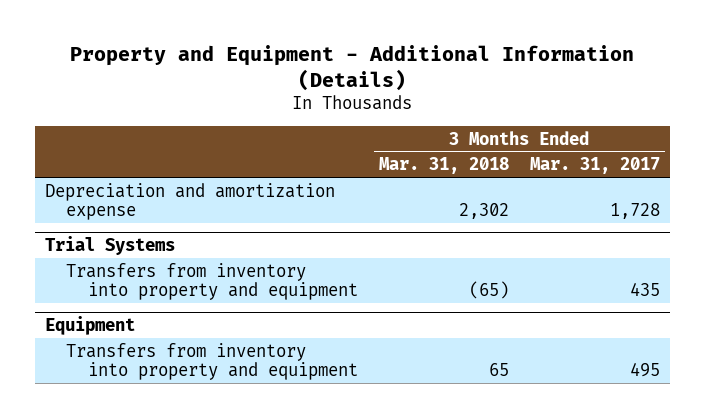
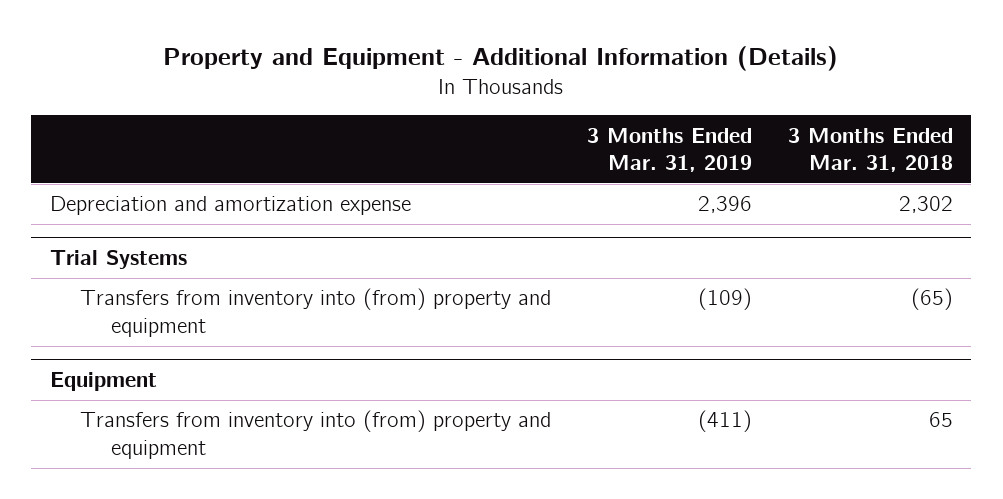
- | 3 Months Ended Mar. 31, 2018 | 3 Months Ended Mar. 31, 2017
+ | 3 Months Ended Mar. 31, 2019 | 3 Months Ended Mar. 31, 2018
@ Trial Systems
- Transfers from inventory into property and equipment | (65) | 435
+ Transfers from inventory into (from) property and equipment | (109) | (65)
@ Equipment
- Transfers from inventory into property and equipment | 65 | 495
+ Transfers from inventory into (from) property and equipment | (411) | 65

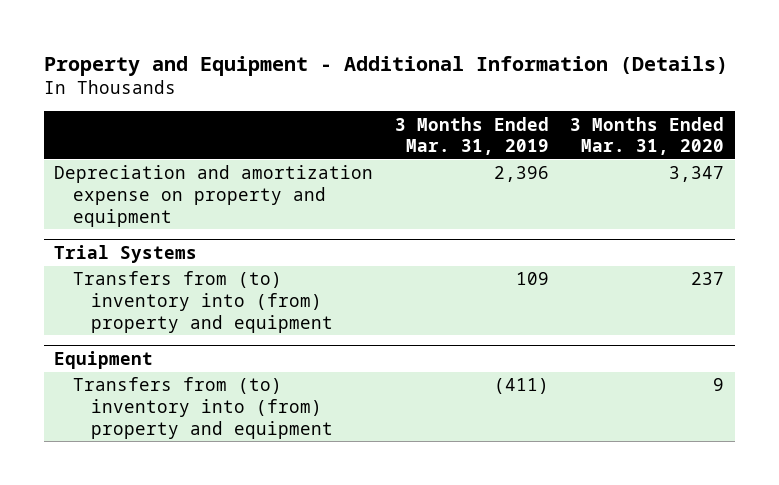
- | 3 Months Ended Mar. 31, 2019 | 3 Months Ended Mar. 31, 2018
+ | 3 Months Ended Mar. 31, 2019 | 3 Months Ended Mar. 31, 2020
- Depreciation and amortization expense | 2,396 | 2,302
+ Depreciation and amortization expense on property and equipment | 2,396 | 3,347
@ Trial Systems
- Transfers from inventory into (from) property and equipment | (109) | (65)
+ Transfers from (to) inventory into (from) property and equipment | 109 | 237
@ Equipment
- Transfers from inventory into (from) property and equipment | (411) | 65
+ Transfers from (to) inventory into (from) property and equipment | (411) | 9

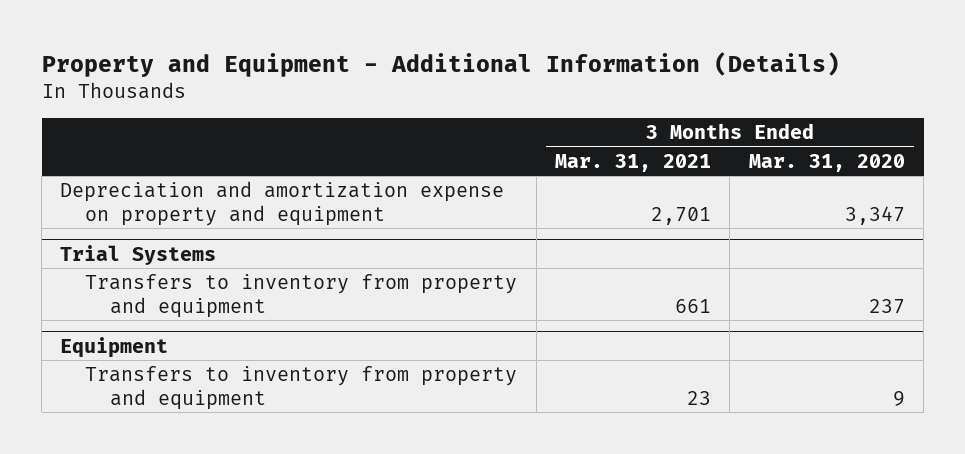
- | 3 Months Ended Mar. 31, 2019 | 3 Months Ended Mar. 31, 2020
+ | 3 Months Ended Mar. 31, 2021 | 3 Months Ended Mar. 31, 2020
@ Trial Systems
- Transfers from (to) inventory into (from) property and equipment | 109 | 237
+ Transfers to inventory from property and equipment | 661 | 237
@ Equipment
- Transfers from (to) inventory into (from) property and equipment | (411) | 9
+ Transfers to inventory from property and equipment | 23 | 9

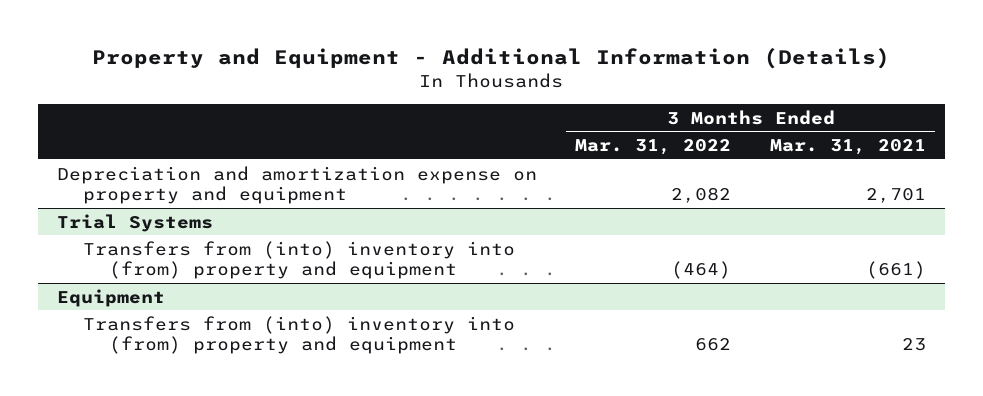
- | 3 Months Ended Mar. 31, 2021 | 3 Months Ended Mar. 31, 2020
+ | 3 Months Ended Mar. 31, 2022 | 3 Months Ended Mar. 31, 2021
@ Trial Systems
- Transfers to inventory from property and equipment | 661 | 237
+ Transfers from (into) inventory into (from) property and equipment | (464) | (661)
@ Equipment
- Transfers to inventory from property and equipment | 23 | 9
+ Transfers from (into) inventory into (from) property and equipment | 662 | 23

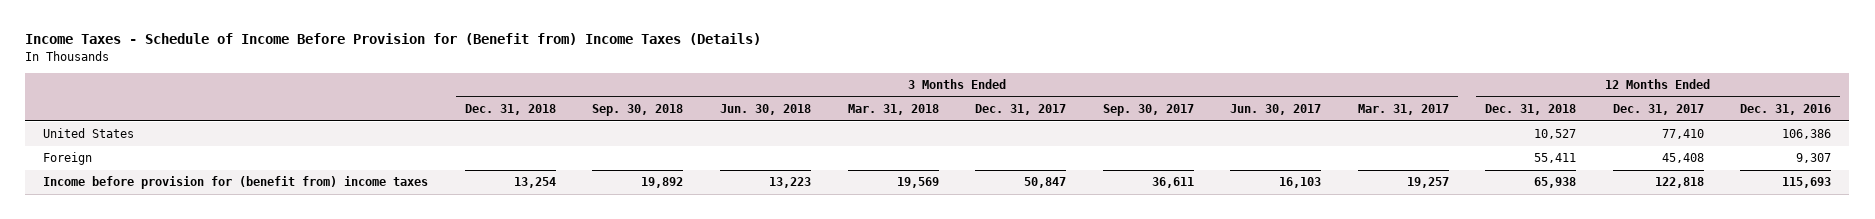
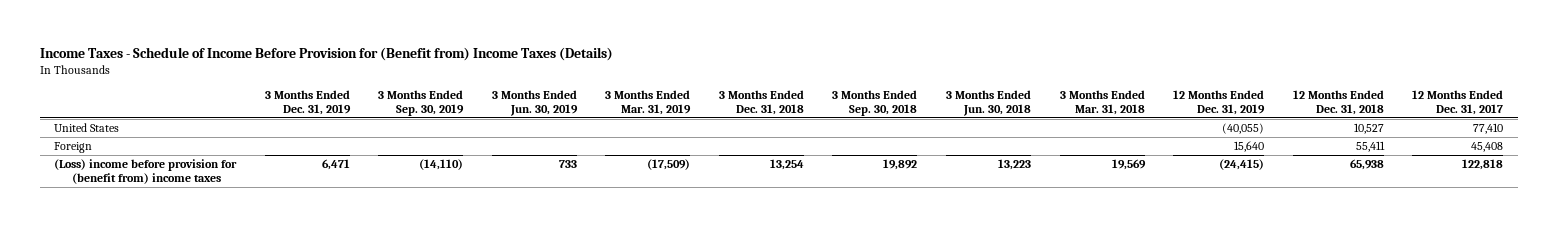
- | 3 Months Ended Dec. 31, 2018 | 3 Months Ended Sep. 30, 2018 | 3 Months Ended Jun. 30, 2018 | 3 Months Ended Mar. 31, 2018 | 3 Months Ended Dec. 31, 2017 | 3 Months Ended Sep. 30, 2017 | 3 Months Ended Jun. 30, 2017 | 3 Months Ended Mar. 31, 2017 | 12 Months Ended Dec. 31, 2018 | 12 Months Ended Dec. 31, 2017 | 12 Months Ended Dec. 31, 2016
+ | 3 Months Ended Dec. 31, 2019 | 3 Months Ended Sep. 30, 2019 | 3 Months Ended Jun. 30, 2019 | 3 Months Ended Mar. 31, 2019 | 3 Months Ended Dec. 31, 2018 | 3 Months Ended Sep. 30, 2018 | 3 Months Ended Jun. 30, 2018 | 3 Months Ended Mar. 31, 2018 | 12 Months Ended Dec. 31, 2019 | 12 Months Ended Dec. 31, 2018 | 12 Months Ended Dec. 31, 2017
- Income before provision for (benefit from) income taxes | 13,254 | 19,892 | 13,223 | 19,569 | 50,847 | 36,611 | 16,103 | 19,257 | 65,938 | 122,818 | 115,693
+ (Loss) income before provision for (benefit from) income taxes | 6,471 | (14,110) | 733 | (17,509) | 13,254 | 19,892 | 13,223 | 19,569 | (24,415) | 65,938 | 122,818

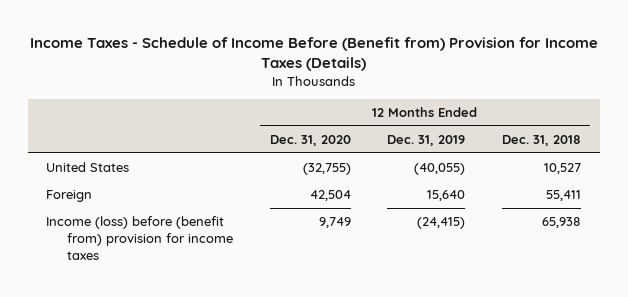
- Income Taxes - Schedule of Income Before Provision for (Benefit from) Income Taxes (Details)
+ Income Taxes - Schedule of Income Before (Benefit from) Provision for Income Taxes (Details)
- | 3 Months Ended Dec. 31, 2019 | 3 Months Ended Sep. 30, 2019 | 3 Months Ended Jun. 30, 2019 | 3 Months Ended Mar. 31, 2019 | 3 Months Ended Dec. 31, 2018 | 3 Months Ended Sep. 30, 2018 | 3 Months Ended Jun. 30, 2018 | 3 Months Ended Mar. 31, 2018 | 12 Months Ended Dec. 31, 2019 | 12 Months Ended Dec. 31, 2018 | 12 Months Ended Dec. 31, 2017
+ | 12 Months Ended Dec. 31, 2020 | 12 Months Ended Dec. 31, 2019 | 12 Months Ended Dec. 31, 2018
- (Loss) income before provision for (benefit from) income taxes | 6,471 | (14,110) | 733 | (17,509) | 13,254 | 19,892 | 13,223 | 19,569 | (24,415) | 65,938 | 122,818
+ Income (loss) before (benefit from) provision for income taxes | 9,749 | (24,415) | 65,938

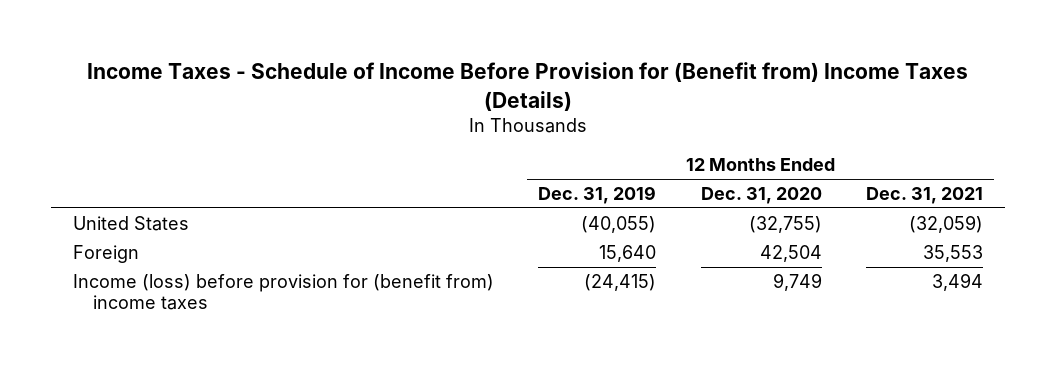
- Income Taxes - Schedule of Income Before (Benefit from) Provision for Income Taxes (Details)
+ Income Taxes - Schedule of Income Before Provision for (Benefit from) Income Taxes (Details)
- | 12 Months Ended Dec. 31, 2020 | 12 Months Ended Dec. 31, 2019 | 12 Months Ended Dec. 31, 2018
+ | 12 Months Ended Dec. 31, 2019 | 12 Months Ended Dec. 31, 2020 | 12 Months Ended Dec. 31, 2021
- Income (loss) before (benefit from) provision for income taxes | 9,749 | (24,415) | 65,938
+ Income (loss) before provision for (benefit from) income taxes | (24,415) | 9,749 | 3,494

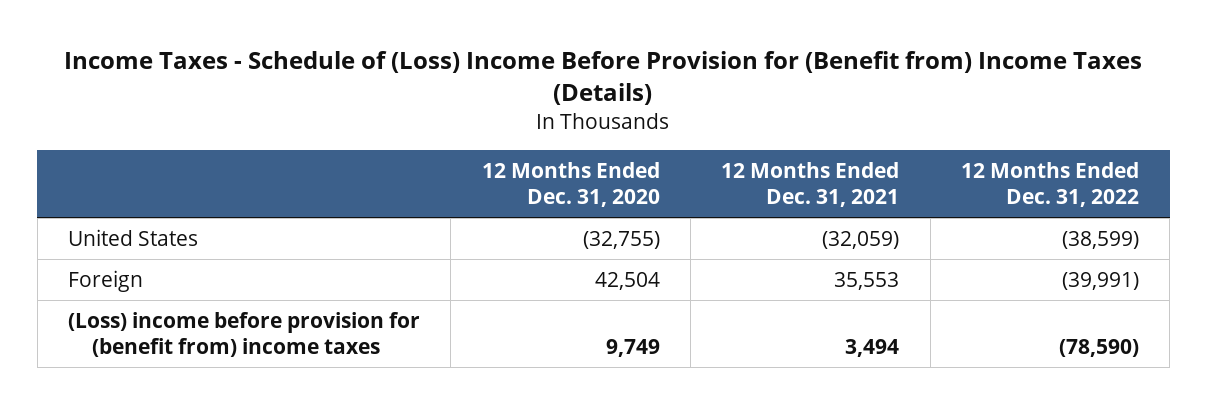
- Income Taxes - Schedule of Income Before Provision for (Benefit from) Income Taxes (Details)
+ Income Taxes - Schedule of (Loss) Income Before Provision for (Benefit from) Income Taxes (Details)
- | 12 Months Ended Dec. 31, 2019 | 12 Months Ended Dec. 31, 2020 | 12 Months Ended Dec. 31, 2021
+ | 12 Months Ended Dec. 31, 2020 | 12 Months Ended Dec. 31, 2021 | 12 Months Ended Dec. 31, 2022
- Income (loss) before provision for (benefit from) income taxes | (24,415) | 9,749 | 3,494
+ (Loss) income before provision for (benefit from) income taxes | 9,749 | 3,494 | (78,590)

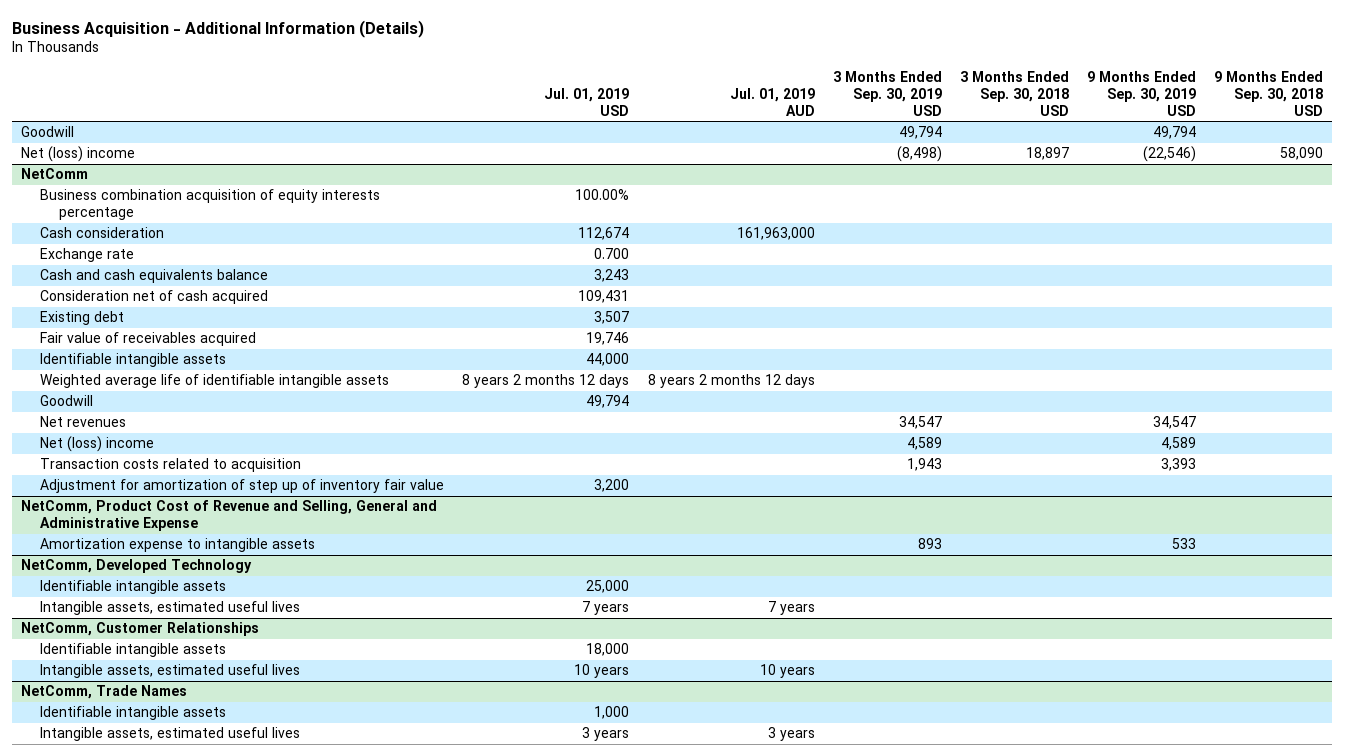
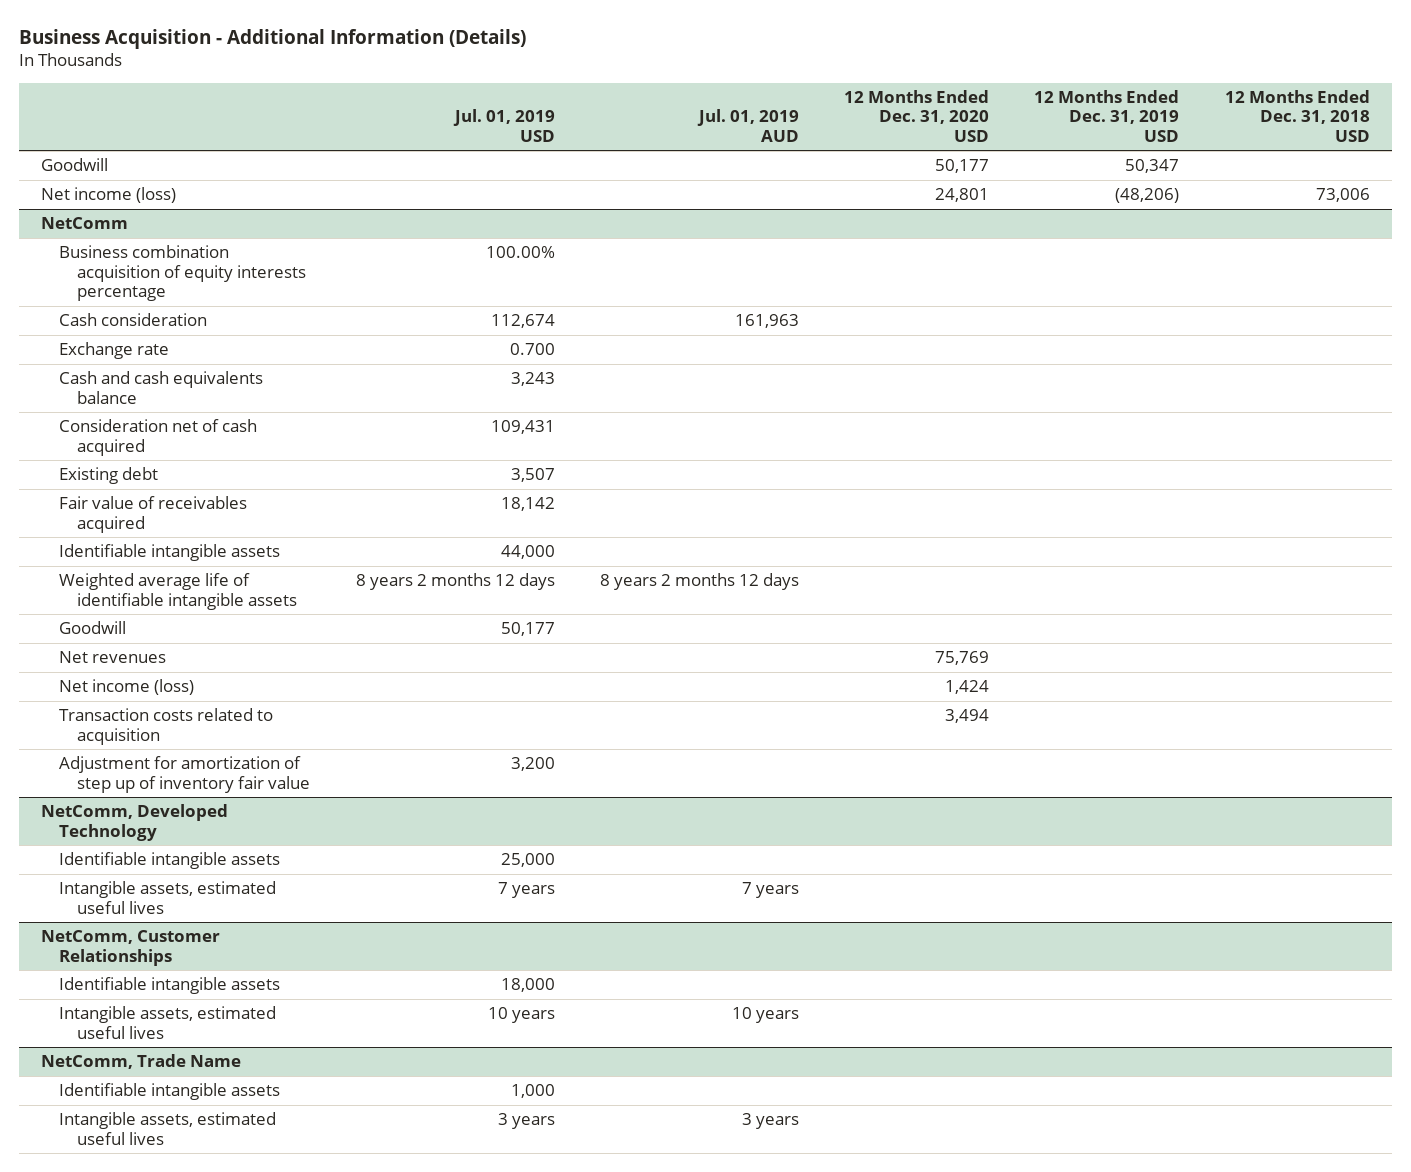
- | Jul. 01, 2019 USD | Jul. 01, 2019 AUD | 3 Months Ended Sep. 30, 2019 USD | 3 Months Ended Sep. 30, 2018 USD | 9 Months Ended Sep. 30, 2019 USD | 9 Months Ended Sep. 30, 2018 USD
+ | Jul. 01, 2019 USD | Jul. 01, 2019 AUD | 12 Months Ended Dec. 31, 2020 USD | 12 Months Ended Dec. 31, 2019 USD | 12 Months Ended Dec. 31, 2018 USD
- Net (loss) income | | | (8,498) | 18,897 | (22,546) | 58,090
+ Net income (loss) | | | 24,801 | (48,206) | 73,006
@ NetComm
- Cash consideration | 112,674 | 161,963,000 | | | |
+ Cash consideration | 112,674 | 161,963 | | |
- Fair value of receivables acquired | 19,746 | | | | |
+ Fair value of receivables acquired | 18,142 | | | |
- Goodwill | 49,794 | | | | |
+ Goodwill | 50,177 | | | |
- Net (loss) income | | | 4,589 | | 4,589 |
+ Net income (loss) | | | 1,424 | |
- NetComm, Product Cost of Revenue and Selling, General and Administrative Expense
- Amortization expense to intangible assets | | | 893 | | 533 |
- NetComm, Trade Names
+ NetComm, Trade Name

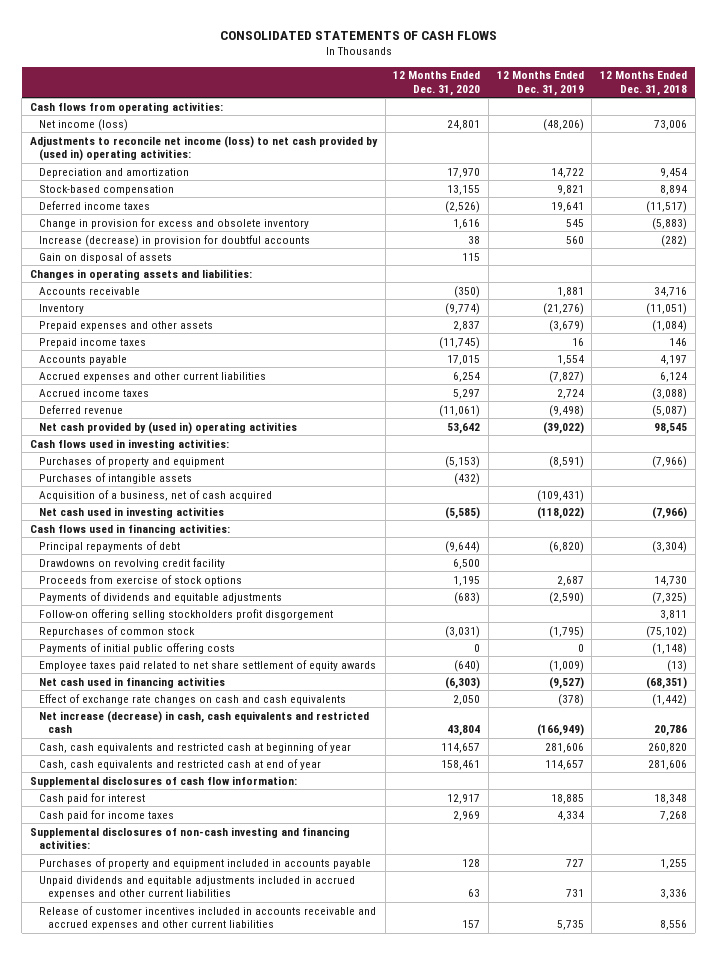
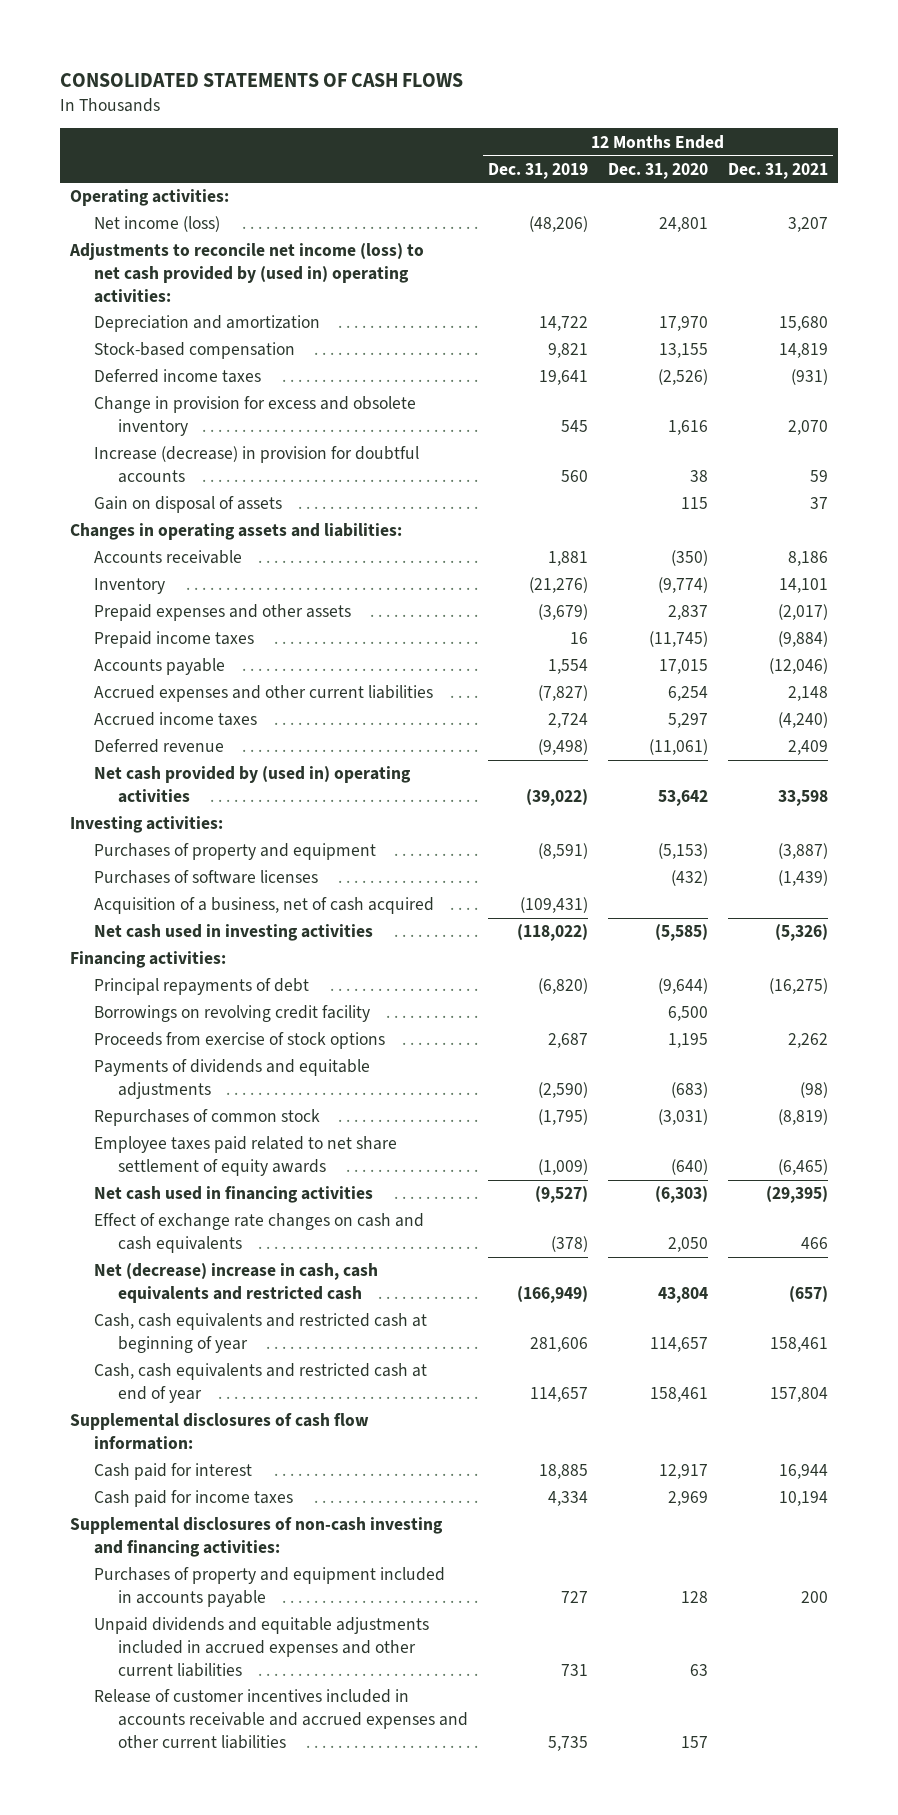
- | 12 Months Ended Dec. 31, 2020 | 12 Months Ended Dec. 31, 2019 | 12 Months Ended Dec. 31, 2018
+ | 12 Months Ended Dec. 31, 2019 | 12 Months Ended Dec. 31, 2020 | 12 Months Ended Dec. 31, 2021
- Cash flows from operating activities:
+ Operating activities:
- Cash flows used in investing activities:
+ Investing activities:
- Purchases of intangible assets | (432) | |
+ Purchases of software licenses | | (432) | (1,439)
- Cash flows used in financing activities:
+ Financing activities:
- Drawdowns on revolving credit facility | 6,500 | |
+ Borrowings on revolving credit facility | | 6,500 |
- Follow-on offering selling stockholders profit disgorgement | | | 3,811
- Payments of initial public offering costs | 0 | 0 | (1,148)
- Net increase (decrease) in cash, cash equivalents and restricted cash | 43,804 | (166,949) | 20,786
+ Net (decrease) increase in cash, cash equivalents and restricted cash | (166,949) | 43,804 | (657)

